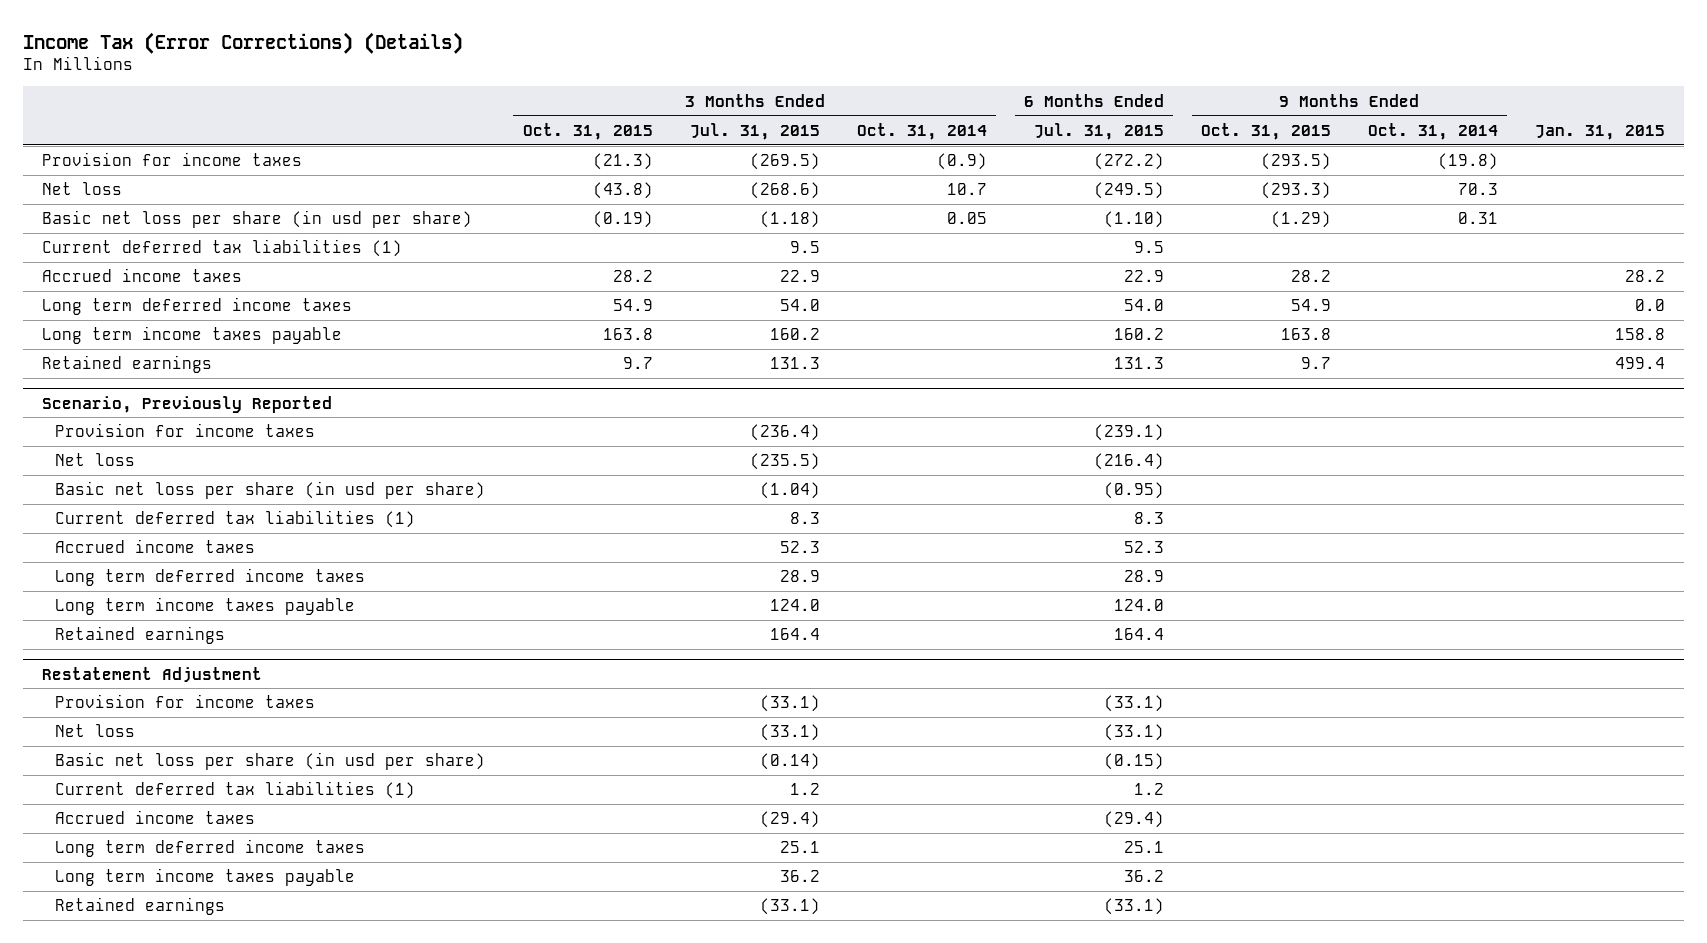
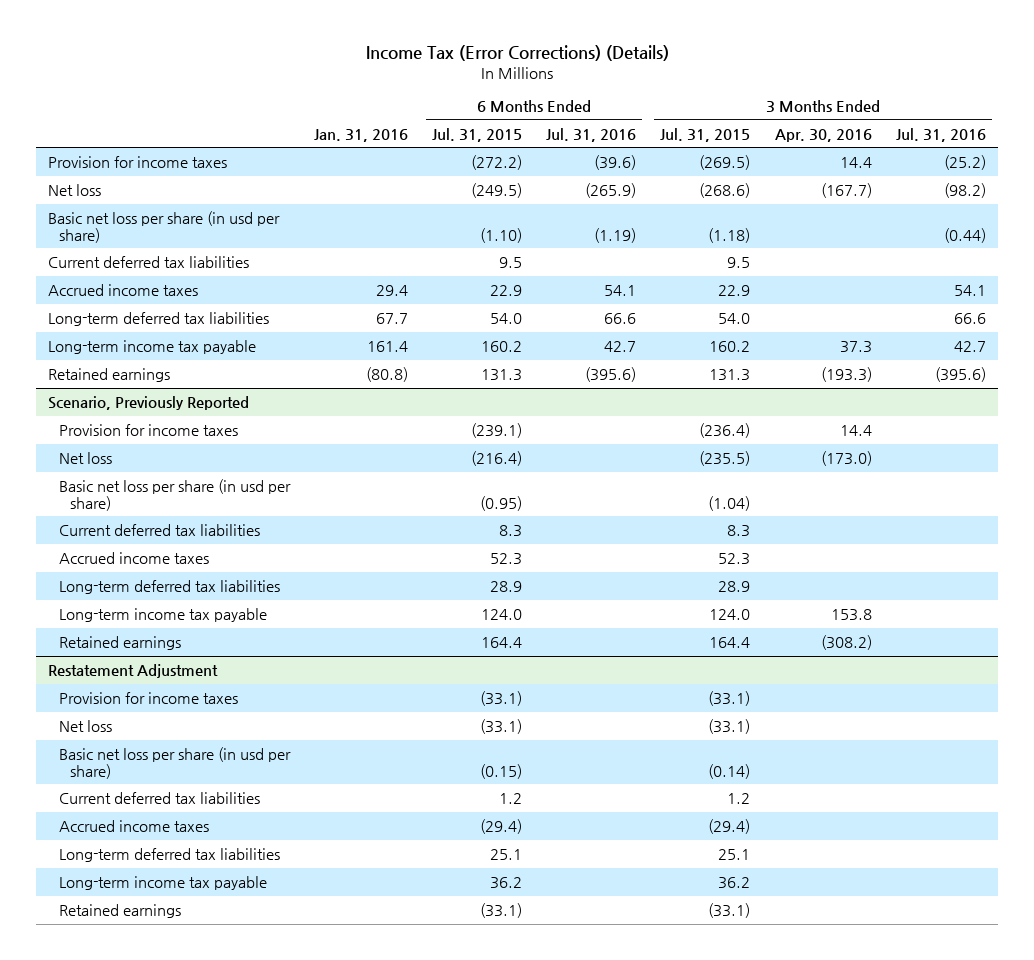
- | 3 Months Ended Oct. 31, 2015 | 3 Months Ended Jul. 31, 2015 | 3 Months Ended Oct. 31, 2014 | 6 Months Ended Jul. 31, 2015 | 9 Months Ended Oct. 31, 2015 | 9 Months Ended Oct. 31, 2014 | Jan. 31, 2015
+ | Jan. 31, 2016 | 6 Months Ended Jul. 31, 2015 | 6 Months Ended Jul. 31, 2016 | 3 Months Ended Jul. 31, 2015 | 3 Months Ended Apr. 30, 2016 | 3 Months Ended Jul. 31, 2016
- Current deferred tax liabilities (1) | | 9.5 | | 9.5 | | |
+ Current deferred tax liabilities | | 9.5 | | 9.5 | |
- Long term deferred income taxes | 54.9 | 54.0 | | 54.0 | 54.9 | | 0.0
- Long term income taxes payable | 163.8 | 160.2 | | 160.2 | 163.8 | | 158.8
+ Long-term deferred tax liabilities | 67.7 | 54.0 | 66.6 | 54.0 | | 66.6
+ Long-term income tax payable | 161.4 | 160.2 | 42.7 | 160.2 | 37.3 | 42.7
@ Scenario, Previously Reported
- Current deferred tax liabilities (1) | | 8.3 | | 8.3 | | |
+ Current deferred tax liabilities | | 8.3 | | 8.3 | |
- Long term deferred income taxes | | 28.9 | | 28.9 | | |
- Long term income taxes payable | | 124.0 | | 124.0 | | |
+ Long-term deferred tax liabilities | | 28.9 | | 28.9 | |
+ Long-term income tax payable | | 124.0 | | 124.0 | 153.8 |
@ Restatement Adjustment
- Current deferred tax liabilities (1) | | 1.2 | | 1.2 | | |
+ Current deferred tax liabilities | | 1.2 | | 1.2 | |
- Long term deferred income taxes | | 25.1 | | 25.1 | | |
- Long term income taxes payable | | 36.2 | | 36.2 | | |
+ Long-term deferred tax liabilities | | 25.1 | | 25.1 | |
+ Long-term income tax payable | | 36.2 | | 36.2 | |

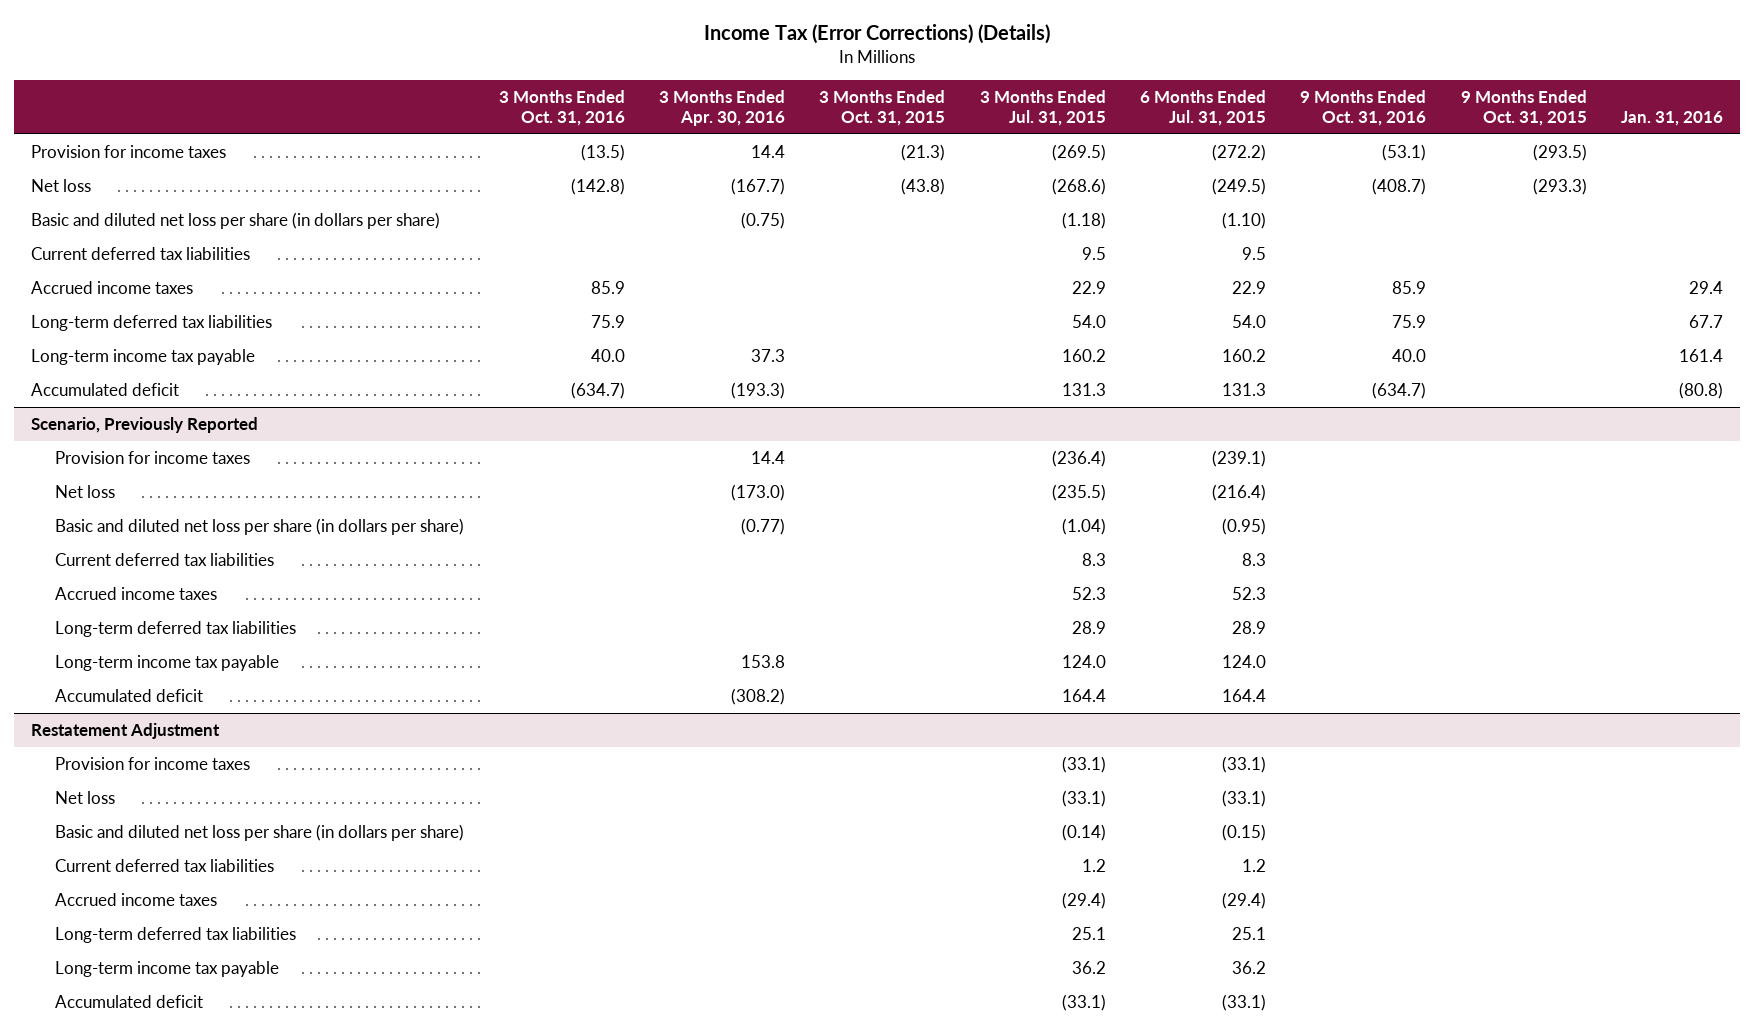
- | Jan. 31, 2016 | 6 Months Ended Jul. 31, 2015 | 6 Months Ended Jul. 31, 2016 | 3 Months Ended Jul. 31, 2015 | 3 Months Ended Apr. 30, 2016 | 3 Months Ended Jul. 31, 2016
+ | 3 Months Ended Oct. 31, 2016 | 3 Months Ended Apr. 30, 2016 | 3 Months Ended Oct. 31, 2015 | 3 Months Ended Jul. 31, 2015 | 6 Months Ended Jul. 31, 2015 | 9 Months Ended Oct. 31, 2016 | 9 Months Ended Oct. 31, 2015 | Jan. 31, 2016
- Basic net loss per share (in usd per share) | | (1.10) | (1.19) | (1.18) | | (0.44)
+ Basic and diluted net loss per share (in dollars per share) | | (0.75) | | (1.18) | (1.10) | | |
- Retained earnings | (80.8) | 131.3 | (395.6) | 131.3 | (193.3) | (395.6)
+ Accumulated deficit | (634.7) | (193.3) | | 131.3 | 131.3 | (634.7) | | (80.8)
@ Scenario, Previously Reported
- Basic net loss per share (in usd per share) | | (0.95) | | (1.04) | |
+ Basic and diluted net loss per share (in dollars per share) | | (0.77) | | (1.04) | (0.95) | | |
- Retained earnings | | 164.4 | | 164.4 | (308.2) |
+ Accumulated deficit | | (308.2) | | 164.4 | 164.4 | | |
@ Restatement Adjustment
- Basic net loss per share (in usd per share) | | (0.15) | | (0.14) | |
+ Basic and diluted net loss per share (in dollars per share) | | | | (0.14) | (0.15) | | |
- Retained earnings | | (33.1) | | (33.1) | |
+ Accumulated deficit | | | | (33.1) | (33.1) | | |

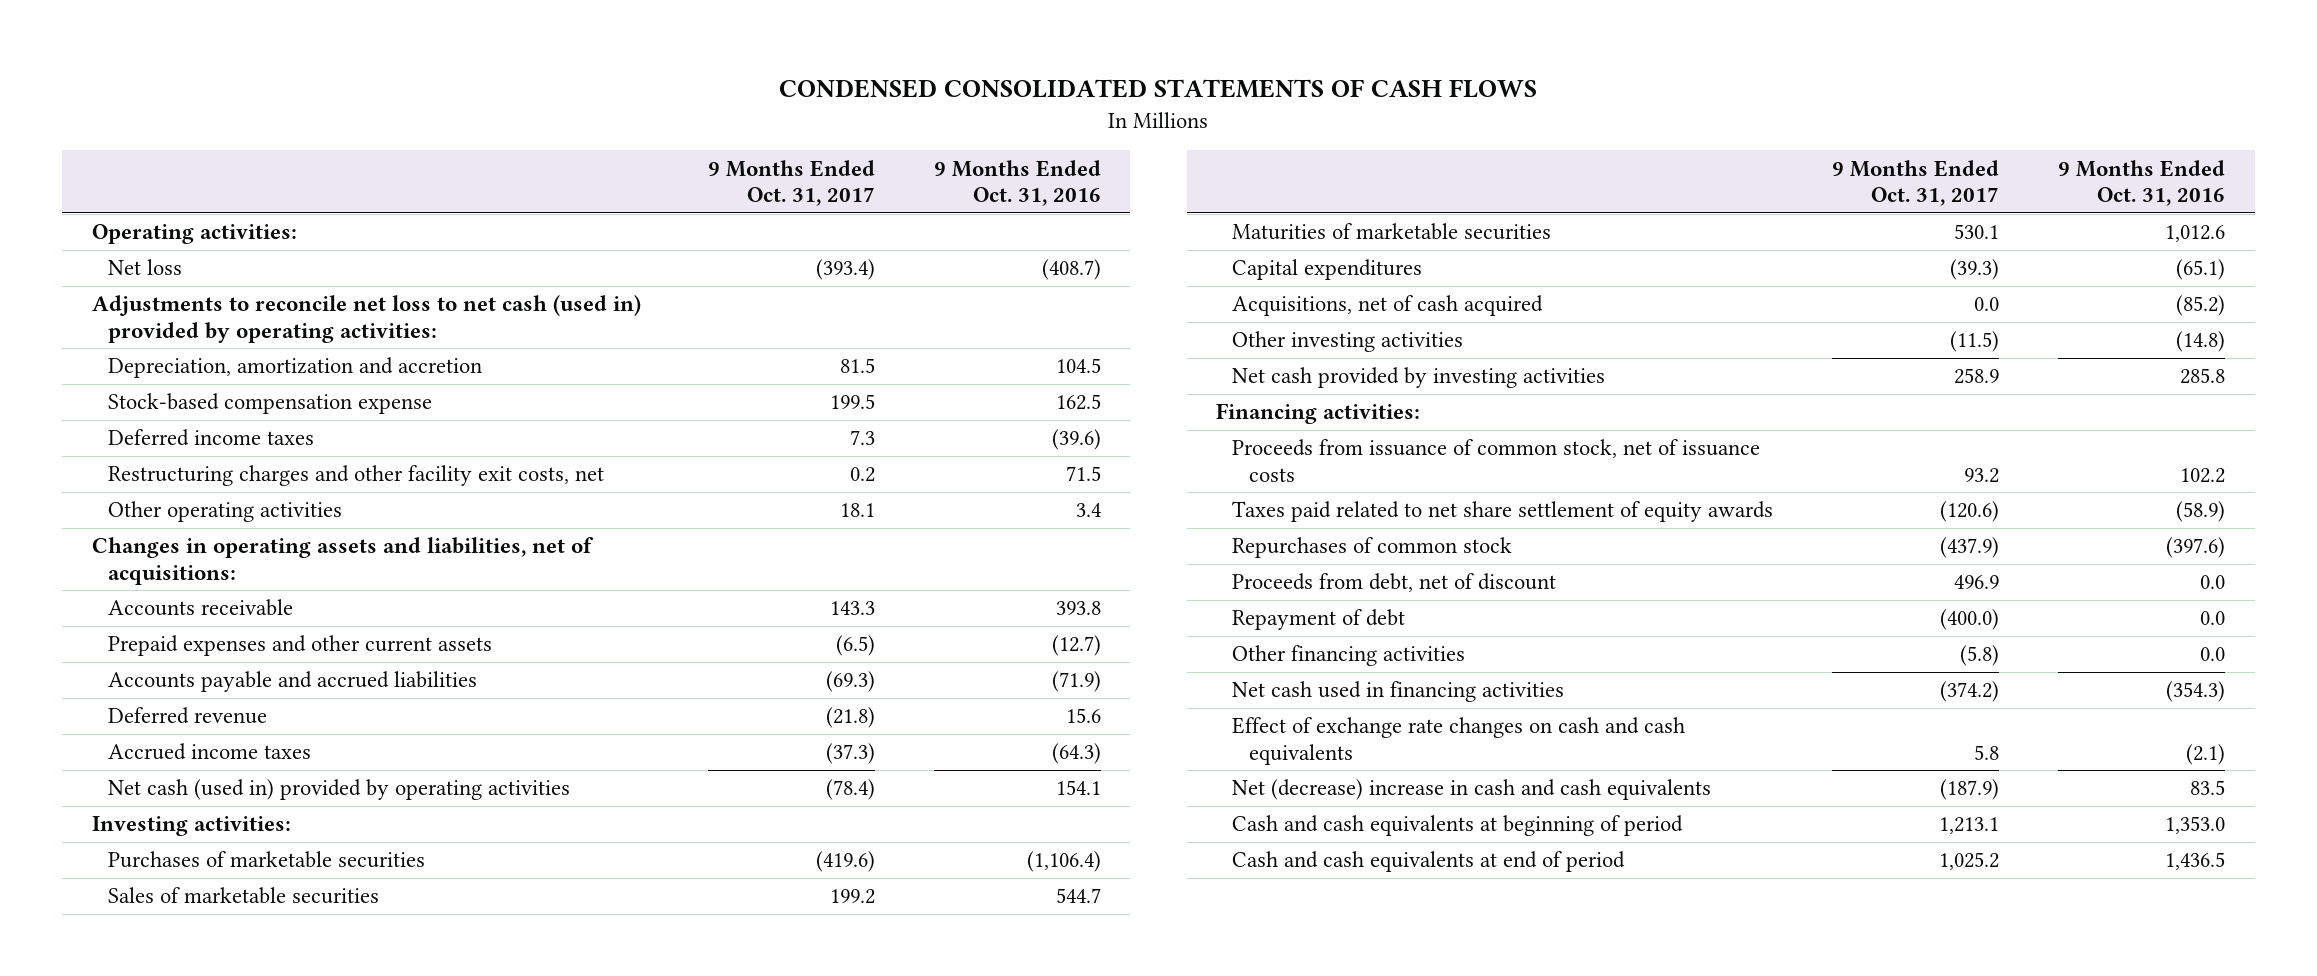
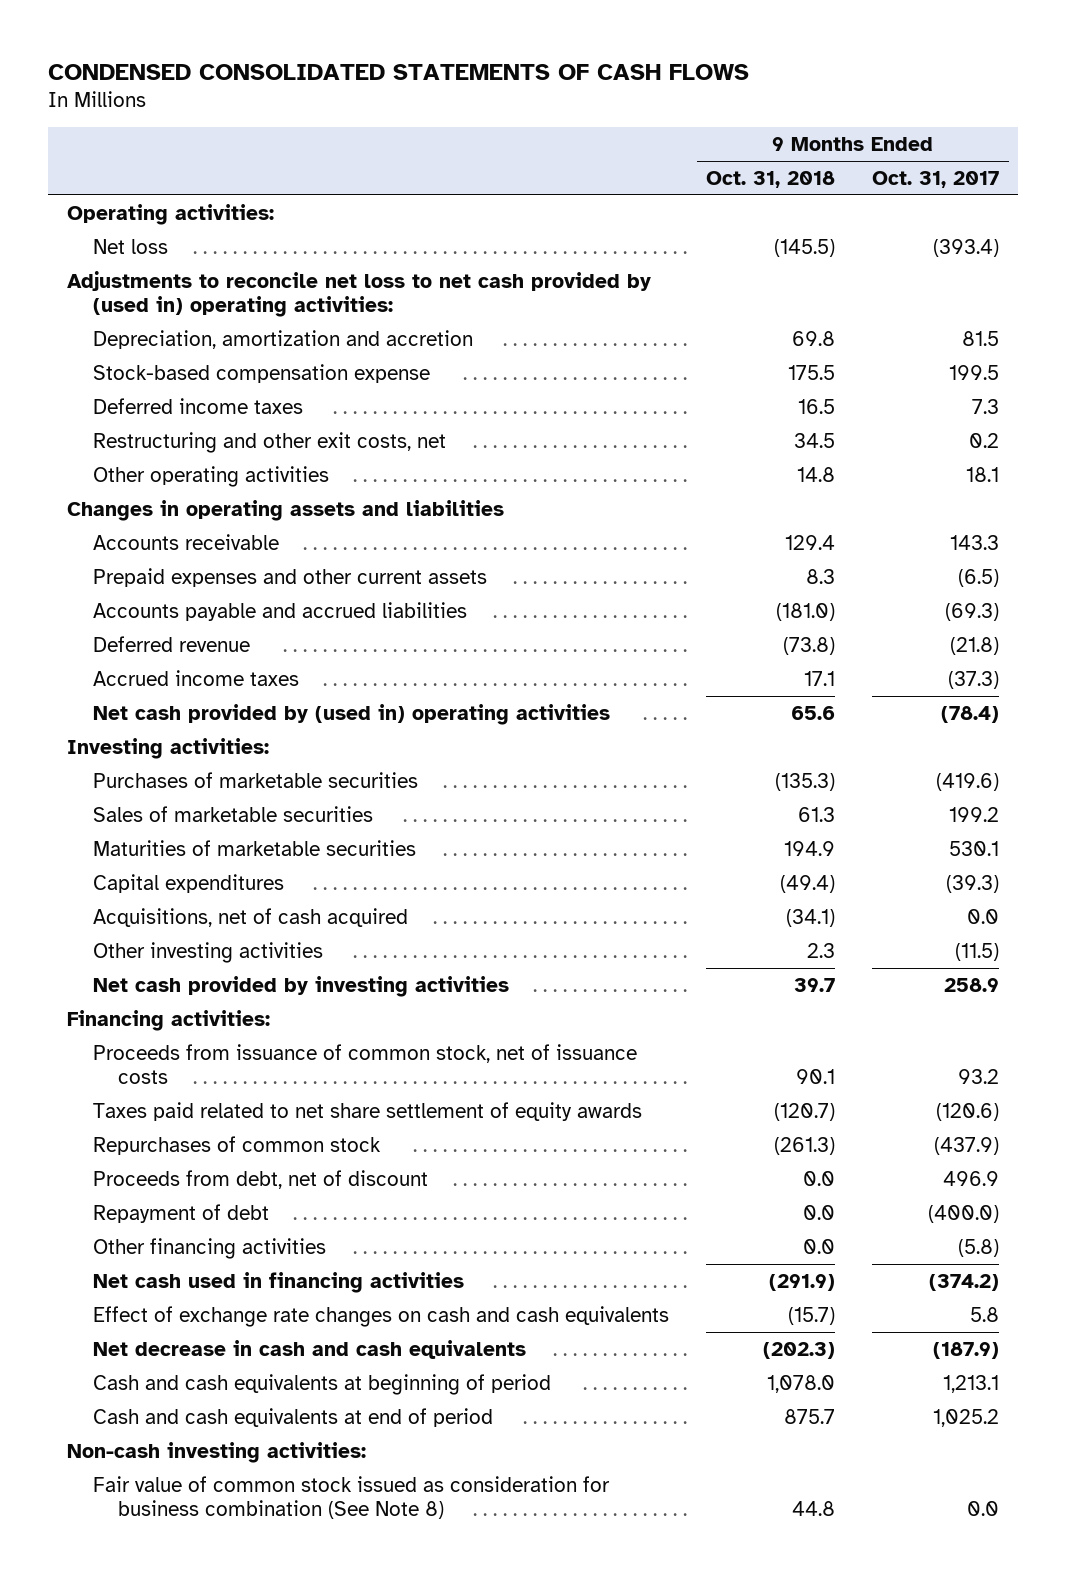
- | 9 Months Ended Oct. 31, 2017 | 9 Months Ended Oct. 31, 2016
+ | 9 Months Ended Oct. 31, 2018 | 9 Months Ended Oct. 31, 2017
- Adjustments to reconcile net loss to net cash (used in) provided by operating activities:
+ Adjustments to reconcile net loss to net cash provided by (used in) operating activities:
- Restructuring charges and other facility exit costs, net | 0.2 | 71.5
+ Restructuring and other exit costs, net | 34.5 | 0.2
- Changes in operating assets and liabilities, net of acquisitions:
+ Changes in operating assets and liabilities
- Net cash (used in) provided by operating activities | (78.4) | 154.1
+ Net cash provided by (used in) operating activities | 65.6 | (78.4)
- Net (decrease) increase in cash and cash equivalents | (187.9) | 83.5
+ Net decrease in cash and cash equivalents | (202.3) | (187.9)
+ Non-cash investing activities:
+ Fair value of common stock issued as consideration for business combination (See Note 8) | 44.8 | 0.0

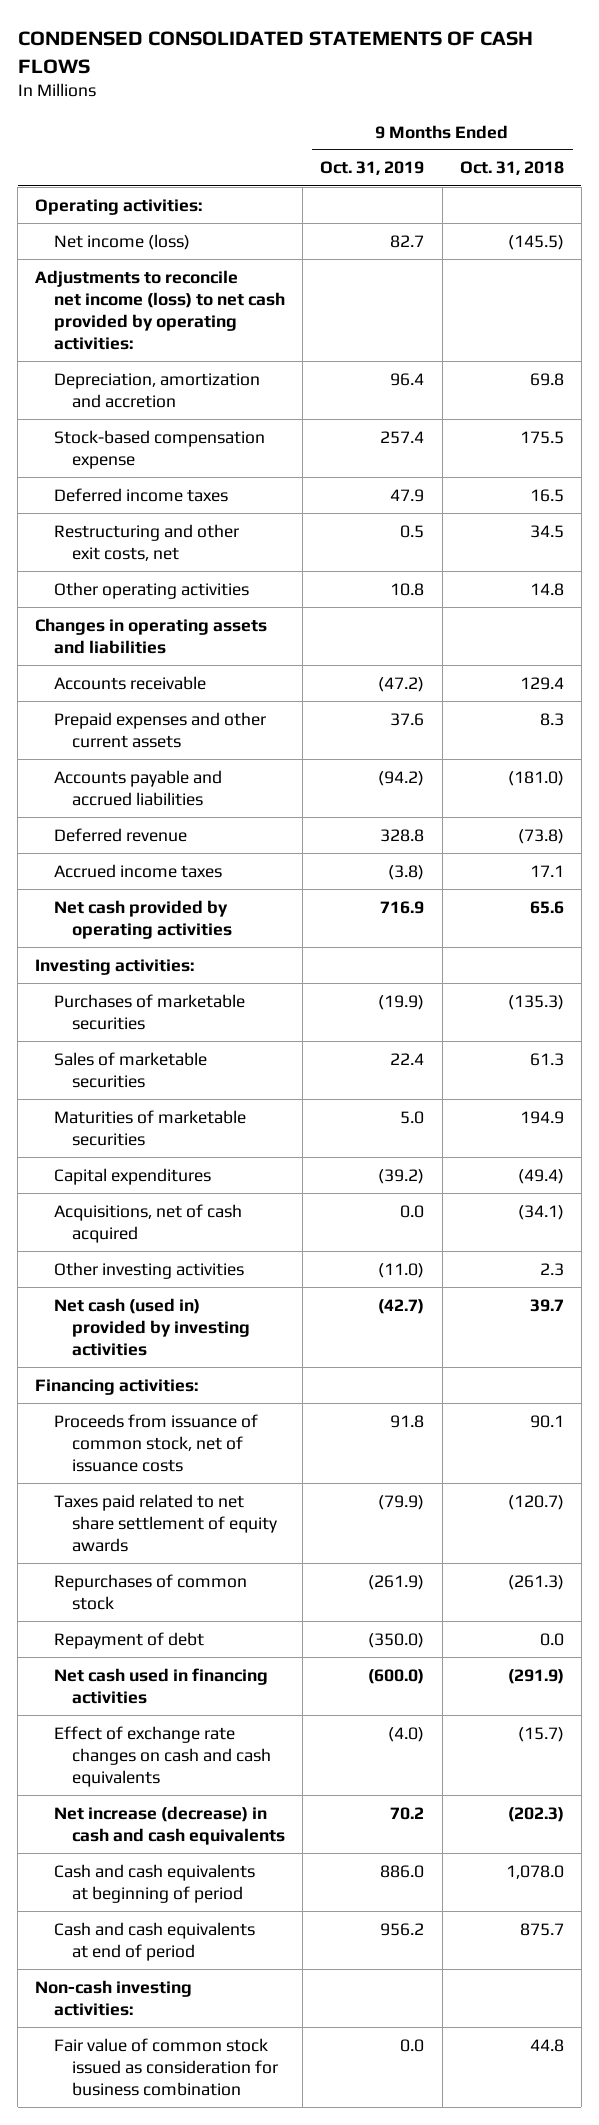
- | 9 Months Ended Oct. 31, 2018 | 9 Months Ended Oct. 31, 2017
+ | 9 Months Ended Oct. 31, 2019 | 9 Months Ended Oct. 31, 2018
- Net loss | (145.5) | (393.4)
- Adjustments to reconcile net loss to net cash provided by (used in) operating activities:
+ Net income (loss) | 82.7 | (145.5)
+ Adjustments to reconcile net income (loss) to net cash provided by operating activities:
- Net cash provided by (used in) operating activities | 65.6 | (78.4)
+ Net cash provided by operating activities | 716.9 | 65.6
- Net cash provided by investing activities | 39.7 | 258.9
+ Net cash (used in) provided by investing activities | (42.7) | 39.7
- Proceeds from debt, net of discount | 0.0 | 496.9
- Other financing activities | 0.0 | (5.8)
- Net decrease in cash and cash equivalents | (202.3) | (187.9)
+ Net increase (decrease) in cash and cash equivalents | 70.2 | (202.3)
- Fair value of common stock issued as consideration for business combination (See Note 8) | 44.8 | 0.0
+ Fair value of common stock issued as consideration for business combination | 0.0 | 44.8

